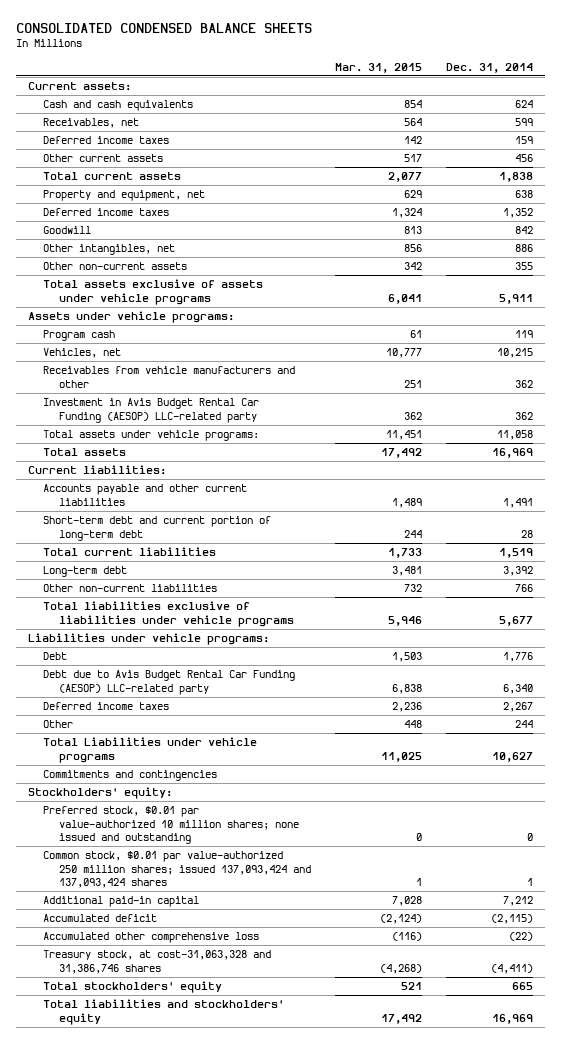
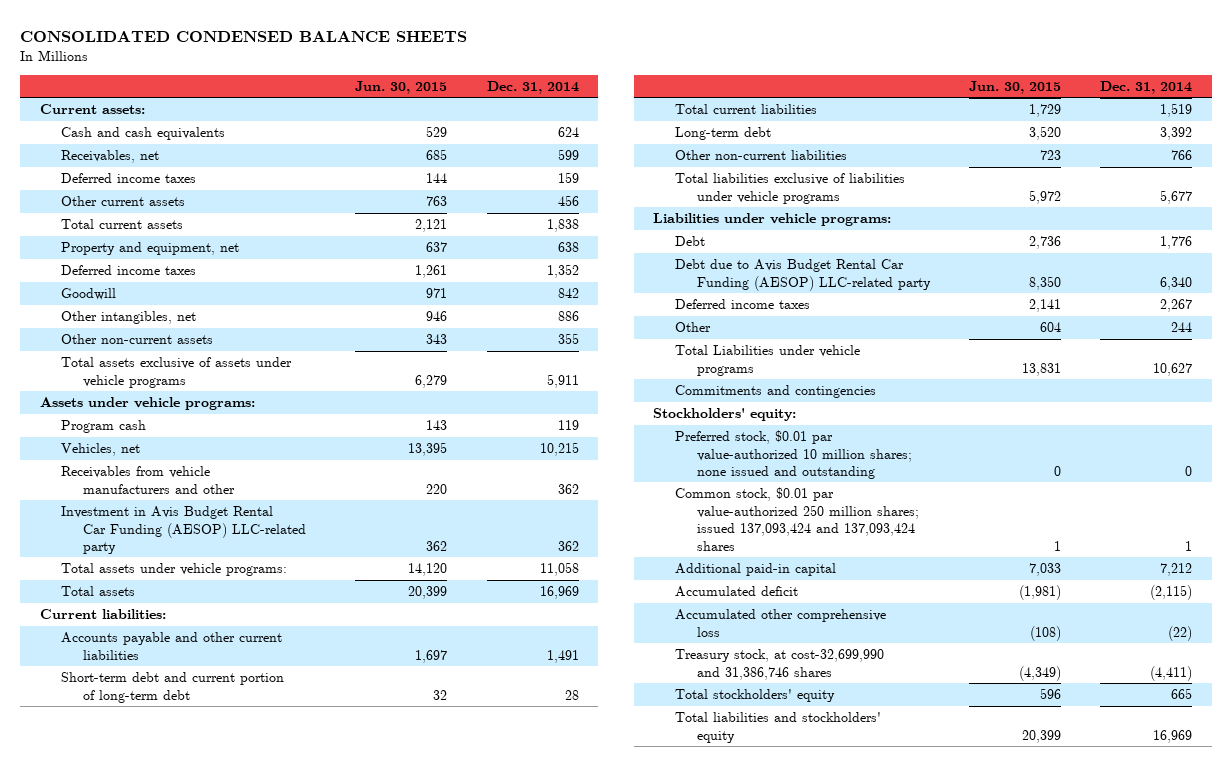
- | Mar. 31, 2015 | Dec. 31, 2014
+ | Jun. 30, 2015 | Dec. 31, 2014
- Treasury stock, at cost-31,063,328 and 31,386,746 shares | (4,268) | (4,411)
+ Treasury stock, at cost-32,699,990 and 31,386,746 shares | (4,349) | (4,411)

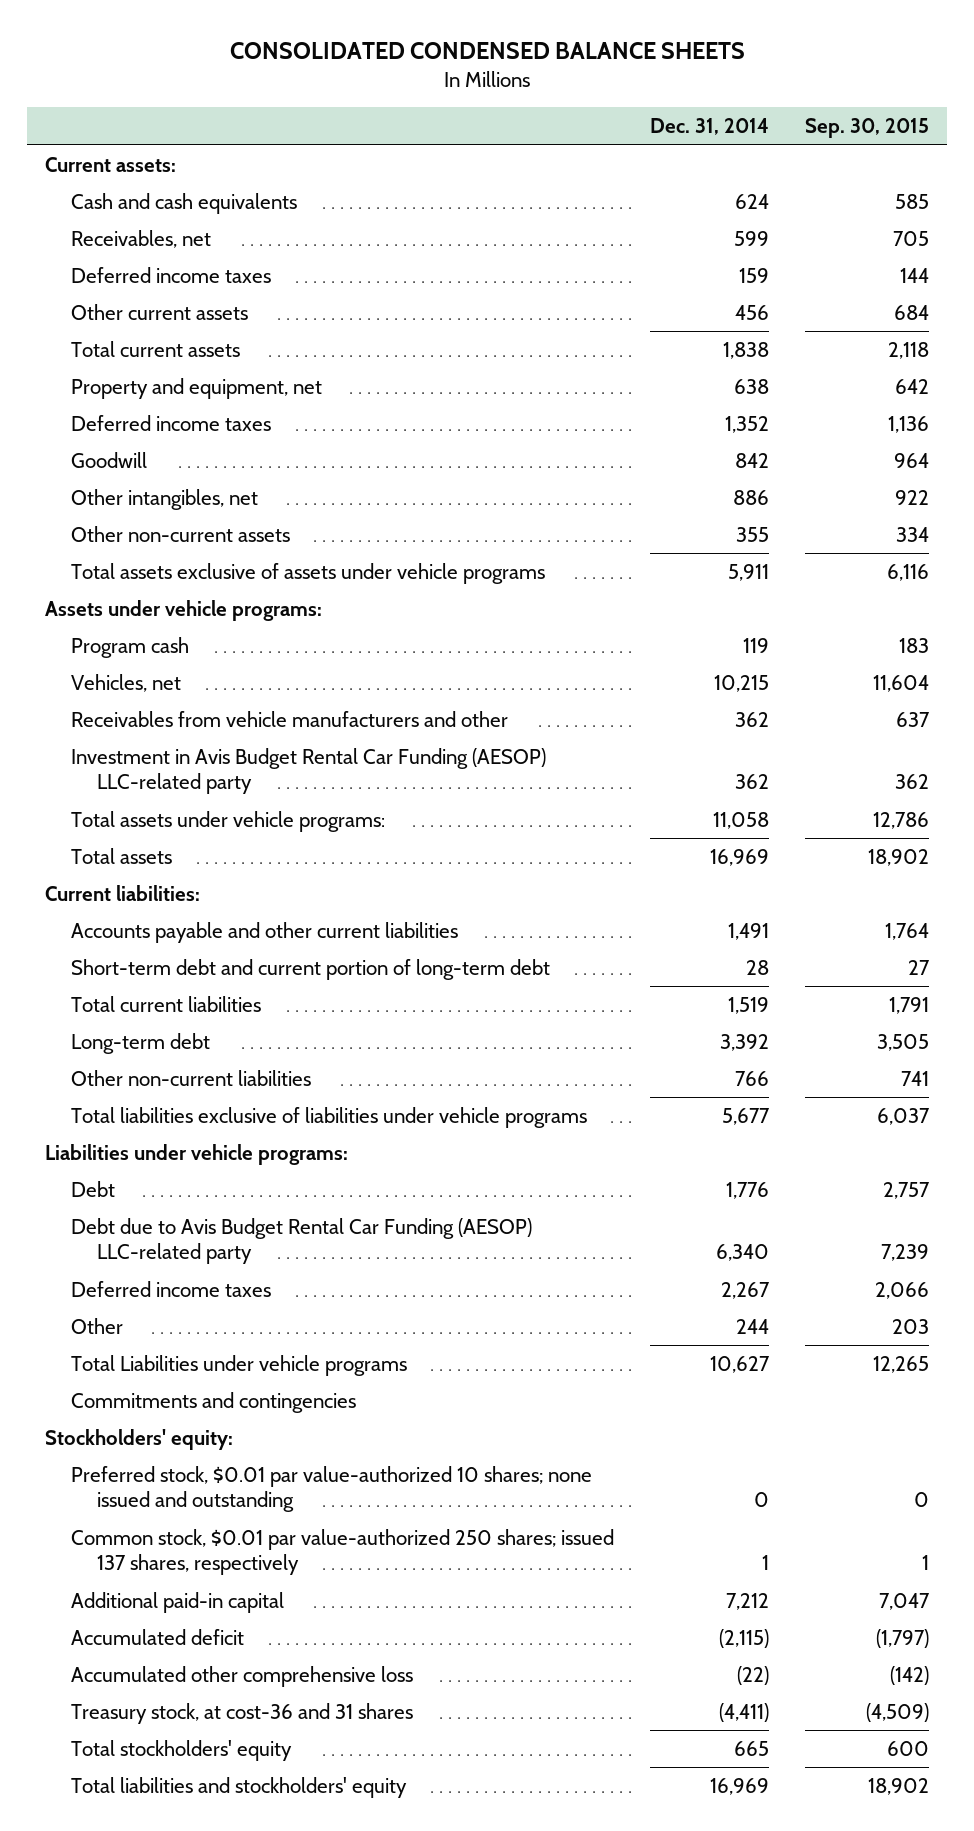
- | Jun. 30, 2015 | Dec. 31, 2014
+ | Dec. 31, 2014 | Sep. 30, 2015
- Preferred stock, $0.01 par value-authorized 10 million shares; none issued and outstanding | 0 | 0
- Common stock, $0.01 par value-authorized 250 million shares; issued 137,093,424 and 137,093,424 shares | 1 | 1
+ Preferred stock, $0.01 par value-authorized 10 shares; none issued and outstanding | 0 | 0
+ Common stock, $0.01 par value-authorized 250 shares; issued 137 shares, respectively | 1 | 1
- Treasury stock, at cost-32,699,990 and 31,386,746 shares | (4,349) | (4,411)
+ Treasury stock, at cost-36 and 31 shares | (4,411) | (4,509)

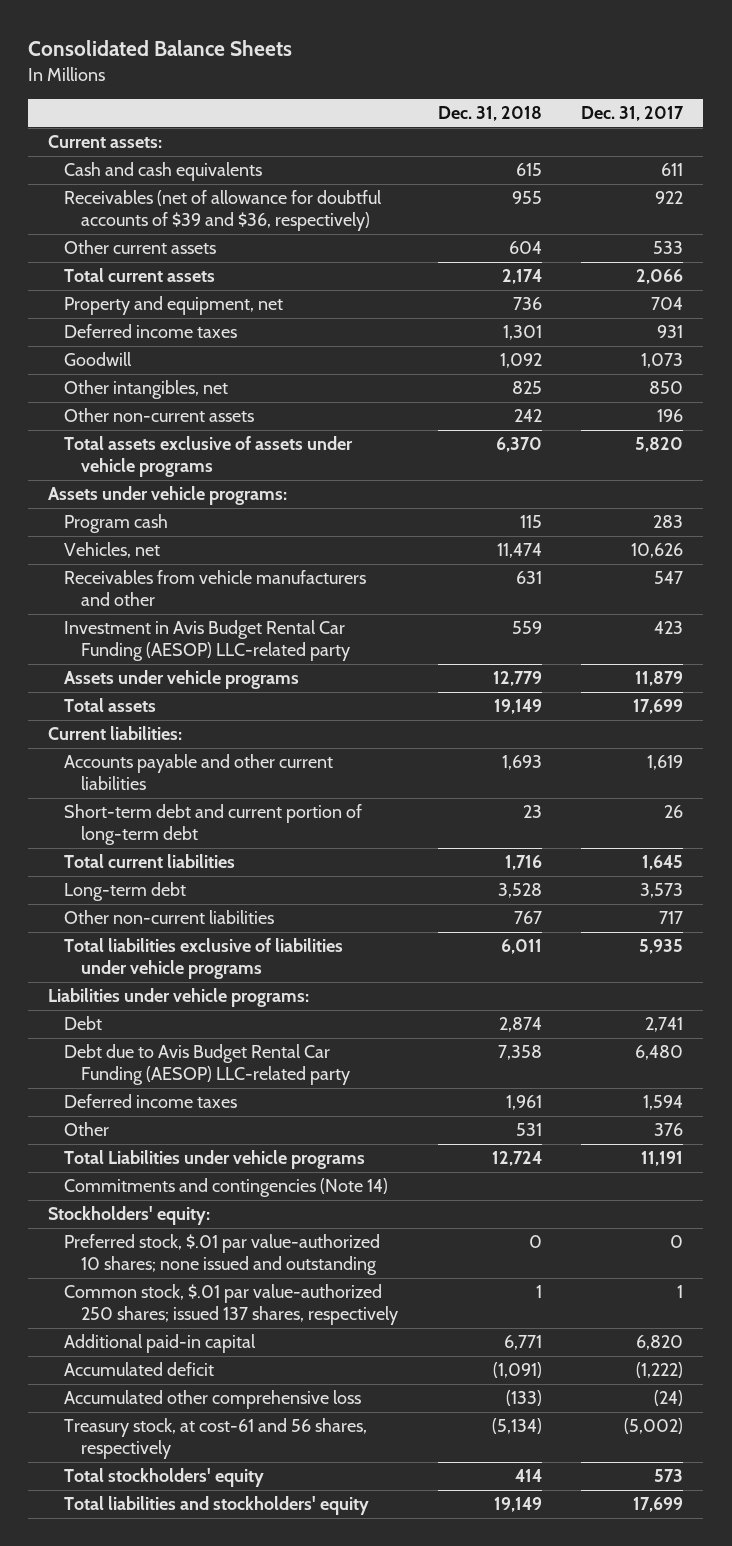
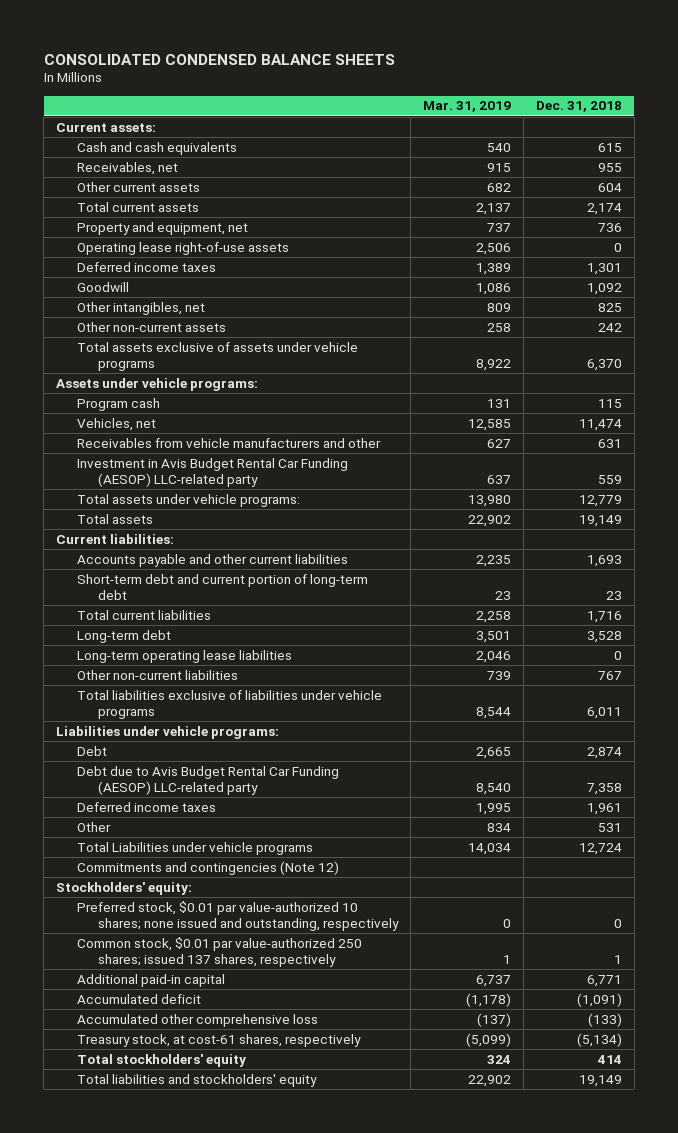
- Consolidated Balance Sheets
+ CONSOLIDATED CONDENSED BALANCE SHEETS
- | Dec. 31, 2018 | Dec. 31, 2017
+ | Mar. 31, 2019 | Dec. 31, 2018
- Receivables (net of allowance for doubtful accounts of $39 and $36, respectively) | 955 | 922
+ Receivables, net | 915 | 955
+ Operating lease right-of-use assets | 2,506 | 0
- Assets under vehicle programs | 12,779 | 11,879
+ Total assets under vehicle programs: | 13,980 | 12,779
+ Long-term operating lease liabilities | 2,046 | 0
- Commitments and contingencies (Note 14)
+ Commitments and contingencies (Note 12)
- Preferred stock, $.01 par value-authorized 10 shares; none issued and outstanding | 0 | 0
- Common stock, $.01 par value-authorized 250 shares; issued 137 shares, respectively | 1 | 1
+ Preferred stock, $0.01 par value-authorized 10 shares; none issued and outstanding, respectively | 0 | 0
+ Common stock, $0.01 par value-authorized 250 shares; issued 137 shares, respectively | 1 | 1
- Treasury stock, at cost-61 and 56 shares, respectively | (5,134) | (5,002)
+ Treasury stock, at cost-61 shares, respectively | (5,099) | (5,134)

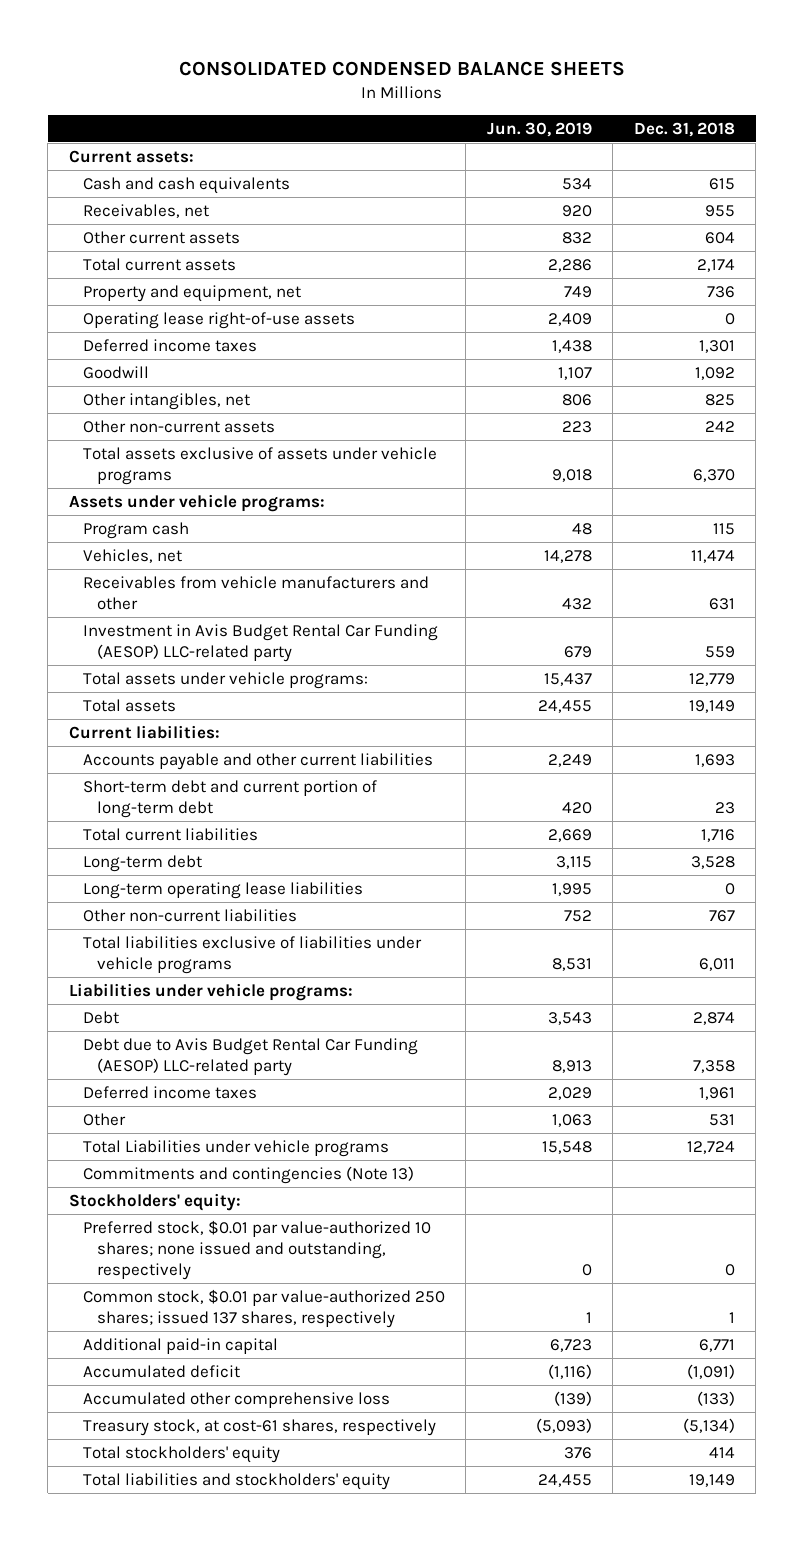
- | Mar. 31, 2019 | Dec. 31, 2018
+ | Jun. 30, 2019 | Dec. 31, 2018
- Commitments and contingencies (Note 12)
+ Commitments and contingencies (Note 13)

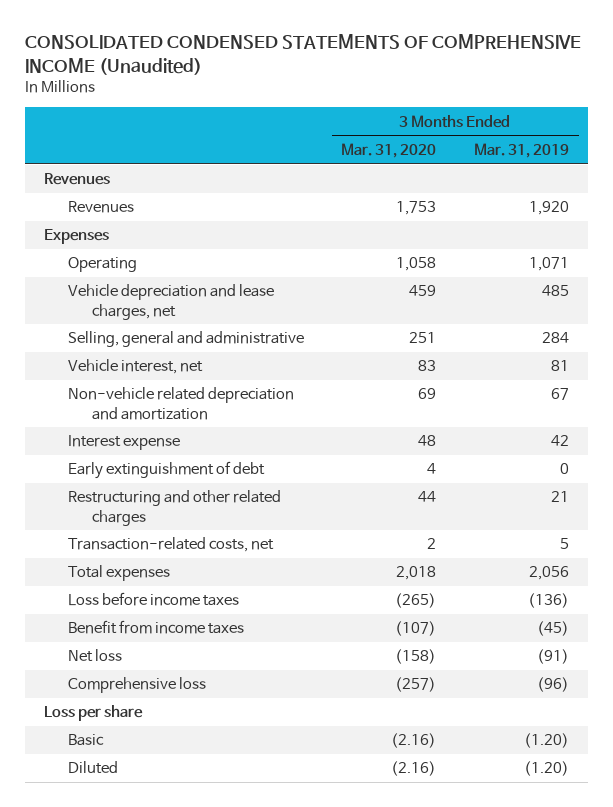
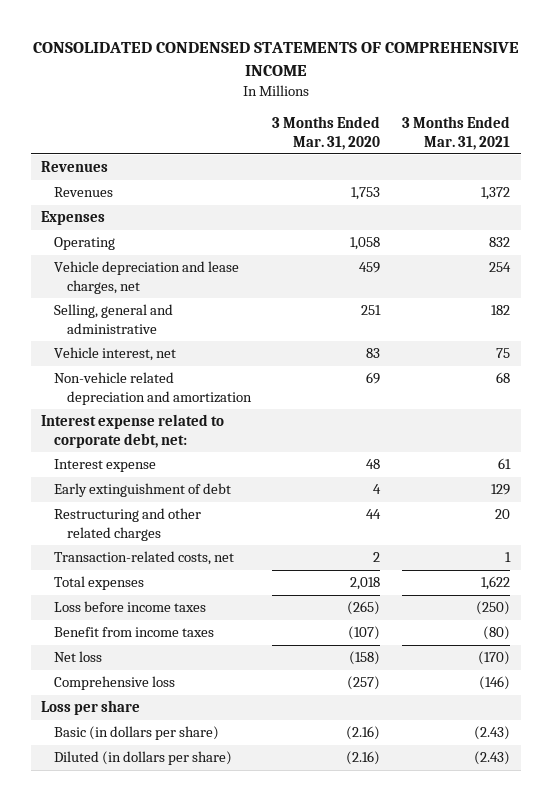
- CONSOLIDATED CONDENSED STATEMENTS OF COMPREHENSIVE INCOME (Unaudited)
+ CONSOLIDATED CONDENSED STATEMENTS OF COMPREHENSIVE INCOME
- | 3 Months Ended Mar. 31, 2020 | 3 Months Ended Mar. 31, 2019
+ | 3 Months Ended Mar. 31, 2020 | 3 Months Ended Mar. 31, 2021
+ Interest expense related to corporate debt, net:
- Basic | (2.16) | (1.20)
- Diluted | (2.16) | (1.20)
+ Basic (in dollars per share) | (2.16) | (2.43)
+ Diluted (in dollars per share) | (2.16) | (2.43)

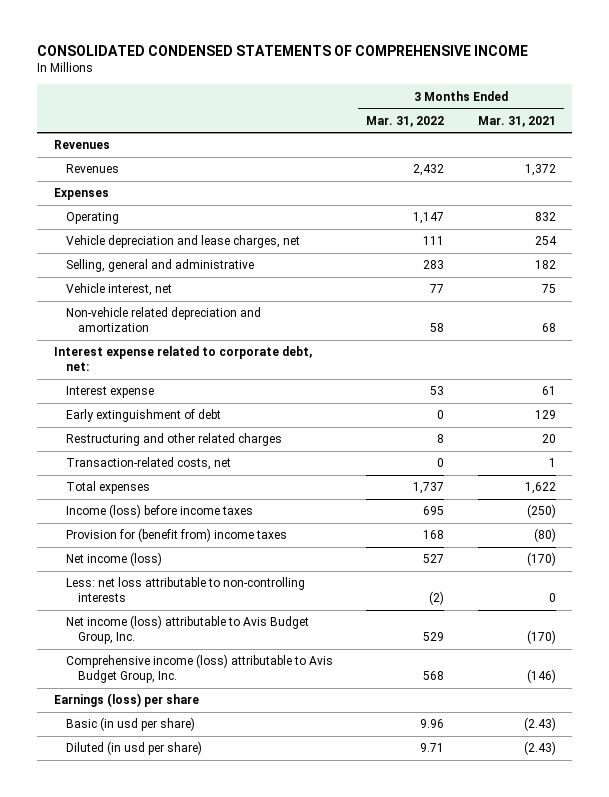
- | 3 Months Ended Mar. 31, 2020 | 3 Months Ended Mar. 31, 2021
+ | 3 Months Ended Mar. 31, 2022 | 3 Months Ended Mar. 31, 2021
- Loss before income taxes | (265) | (250)
- Benefit from income taxes | (107) | (80)
- Net loss | (158) | (170)
- Comprehensive loss | (257) | (146)
- Loss per share
- Basic (in dollars per share) | (2.16) | (2.43)
- Diluted (in dollars per share) | (2.16) | (2.43)
+ Income (loss) before income taxes | 695 | (250)
+ Provision for (benefit from) income taxes | 168 | (80)
+ Net income (loss) | 527 | (170)
+ Less: net loss attributable to non-controlling interests | (2) | 0
+ Net income (loss) attributable to Avis Budget Group, Inc. | 529 | (170)
+ Comprehensive income (loss) attributable to Avis Budget Group, Inc. | 568 | (146)
+ Earnings (loss) per share
+ Basic (in usd per share) | 9.96 | (2.43)
+ Diluted (in usd per share) | 9.71 | (2.43)

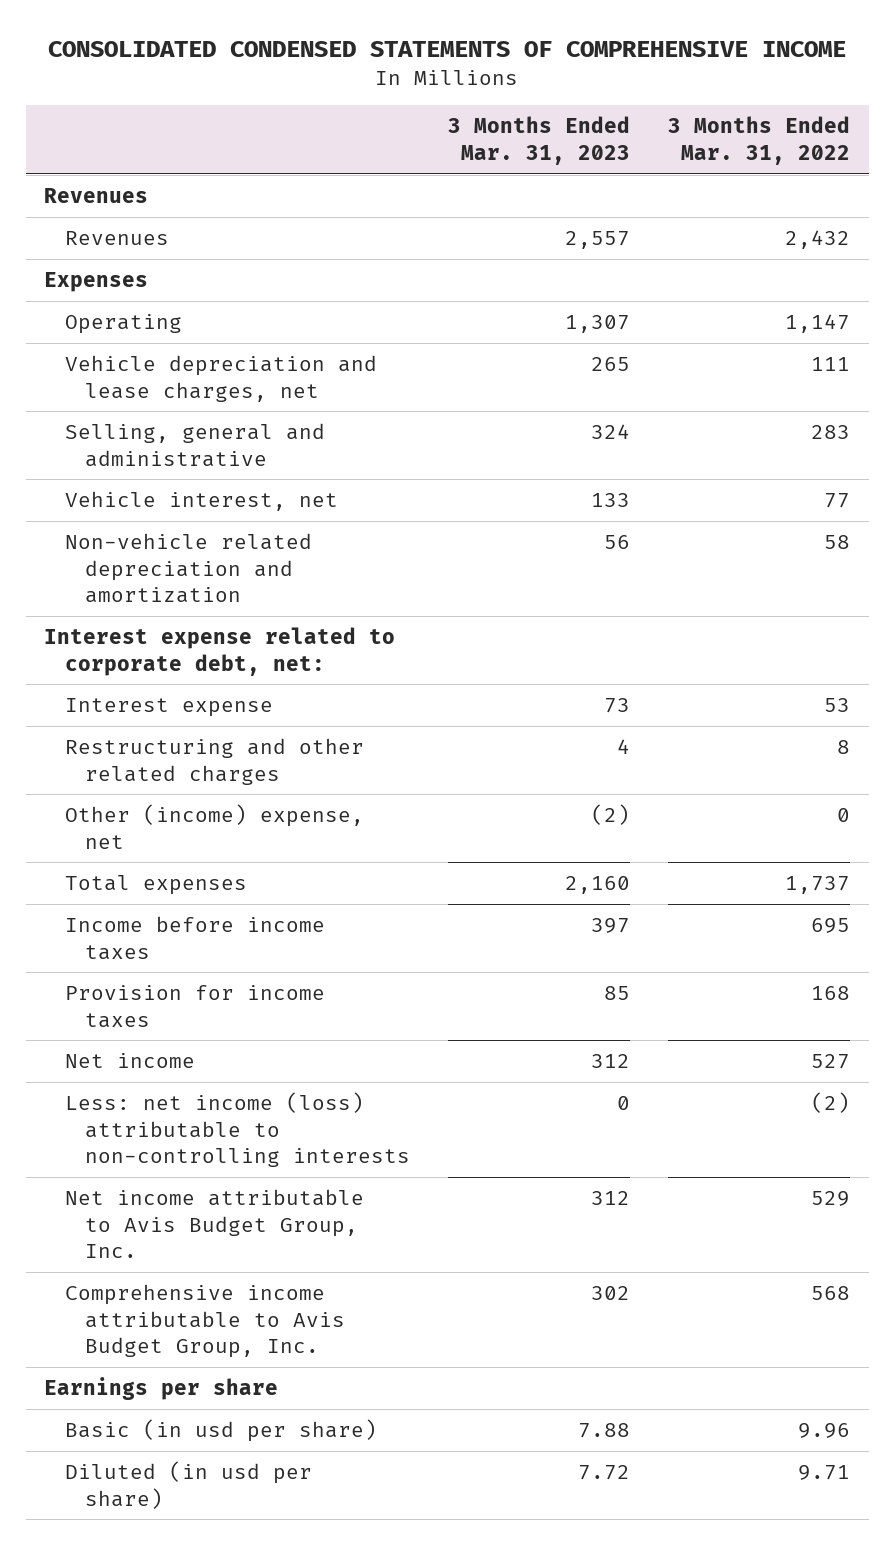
- | 3 Months Ended Mar. 31, 2022 | 3 Months Ended Mar. 31, 2021
+ | 3 Months Ended Mar. 31, 2023 | 3 Months Ended Mar. 31, 2022
- Early extinguishment of debt | 0 | 129
- Transaction-related costs, net | 0 | 1
+ Other (income) expense, net | (2) | 0
- Income (loss) before income taxes | 695 | (250)
- Provision for (benefit from) income taxes | 168 | (80)
- Net income (loss) | 527 | (170)
- Less: net loss attributable to non-controlling interests | (2) | 0
- Net income (loss) attributable to Avis Budget Group, Inc. | 529 | (170)
- Comprehensive income (loss) attributable to Avis Budget Group, Inc. | 568 | (146)
- Earnings (loss) per share
+ Income before income taxes | 397 | 695
+ Provision for income taxes | 85 | 168
+ Net income | 312 | 527
+ Less: net income (loss) attributable to non-controlling interests | 0 | (2)
+ Net income attributable to Avis Budget Group, Inc. | 312 | 529
+ Comprehensive income attributable to Avis Budget Group, Inc. | 302 | 568
+ Earnings per share

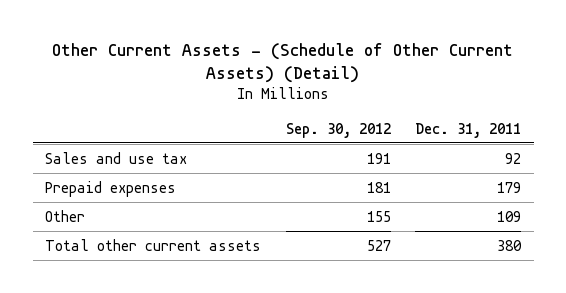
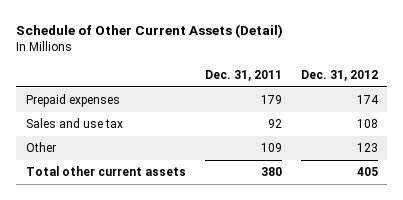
- Other Current Assets - (Schedule of Other Current Assets) (Detail)
+ Schedule of Other Current Assets (Detail)
- | Sep. 30, 2012 | Dec. 31, 2011
+ | Dec. 31, 2011 | Dec. 31, 2012
moved down: Sales and use tax | 92 | 108

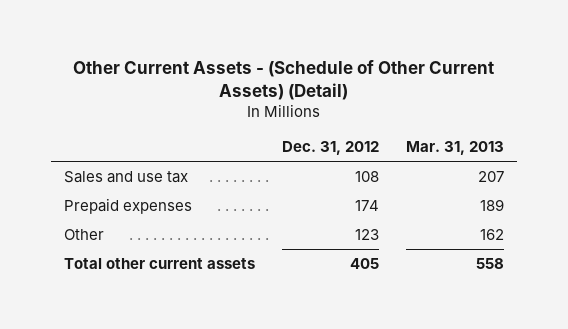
- Schedule of Other Current Assets (Detail)
+ Other Current Assets - (Schedule of Other Current Assets) (Detail)
- | Dec. 31, 2011 | Dec. 31, 2012
+ | Dec. 31, 2012 | Mar. 31, 2013
moved down: Prepaid expenses | 174 | 189

